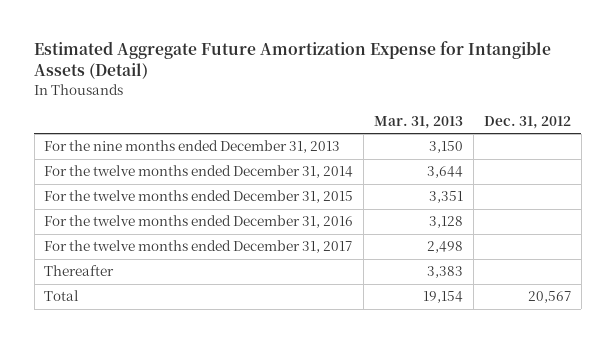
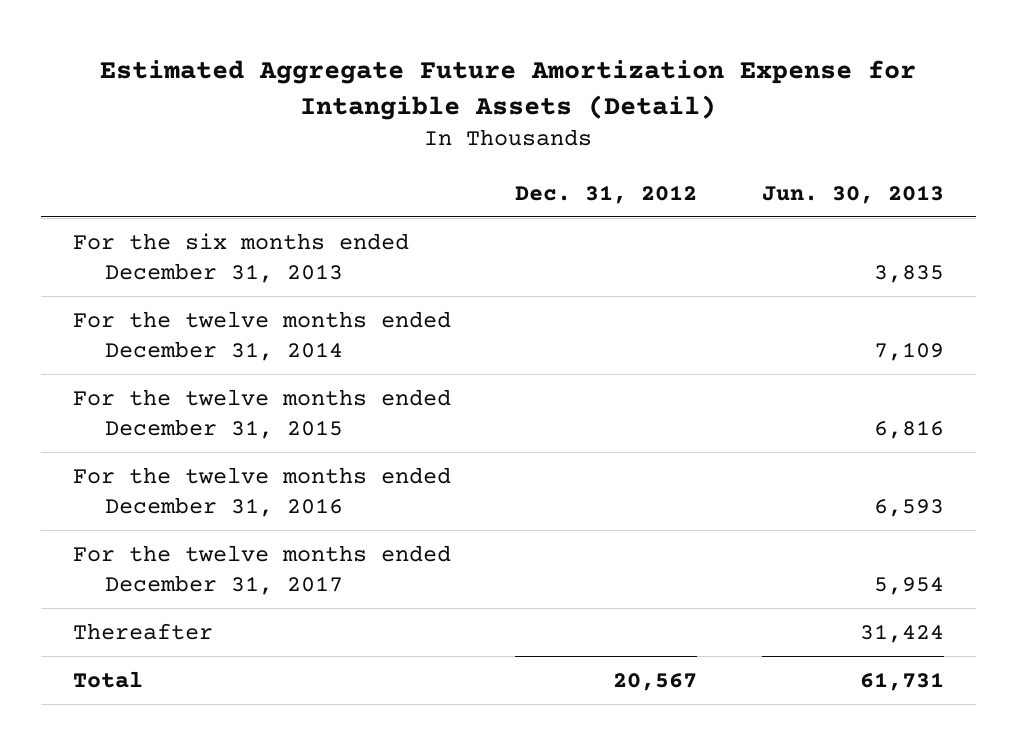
- | Mar. 31, 2013 | Dec. 31, 2012
+ | Dec. 31, 2012 | Jun. 30, 2013
- For the nine months ended December 31, 2013 | 3,150 |
+ For the six months ended December 31, 2013 | | 3,835

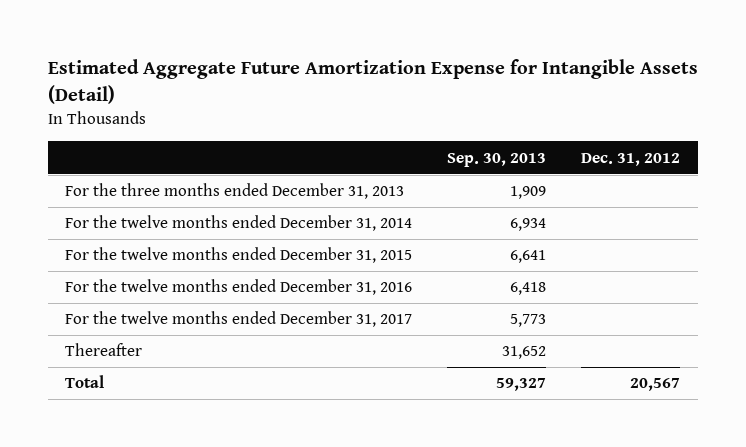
- | Dec. 31, 2012 | Jun. 30, 2013
+ | Sep. 30, 2013 | Dec. 31, 2012
- For the six months ended December 31, 2013 | | 3,835
+ For the three months ended December 31, 2013 | 1,909 |

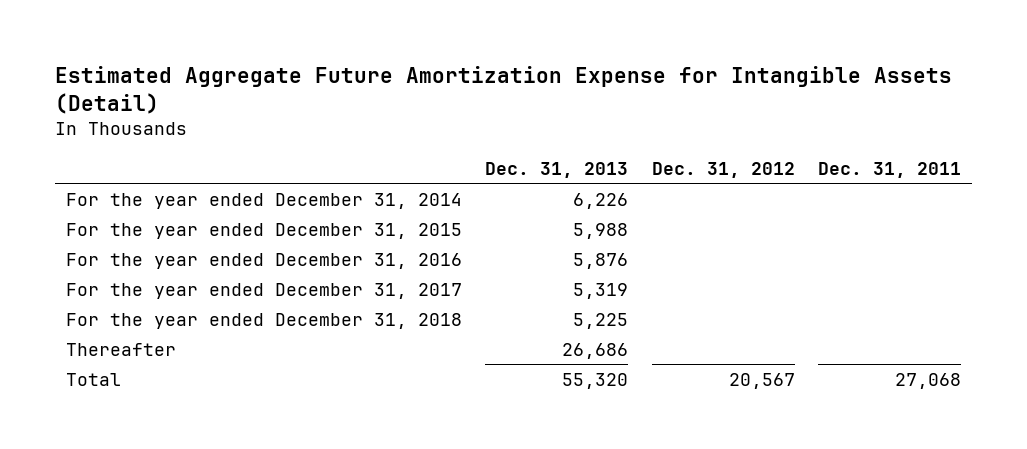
- | Sep. 30, 2013 | Dec. 31, 2012
+ | Dec. 31, 2013 | Dec. 31, 2012 | Dec. 31, 2011
- For the three months ended December 31, 2013 | 1,909 |
- For the twelve months ended December 31, 2014 | 6,934 |
- For the twelve months ended December 31, 2015 | 6,641 |
- For the twelve months ended December 31, 2016 | 6,418 |
- For the twelve months ended December 31, 2017 | 5,773 |
+ For the year ended December 31, 2014 | 6,226 | |
+ For the year ended December 31, 2015 | 5,988 | |
+ For the year ended December 31, 2016 | 5,876 | |
+ For the year ended December 31, 2017 | 5,319 | |
+ For the year ended December 31, 2018 | 5,225 | |

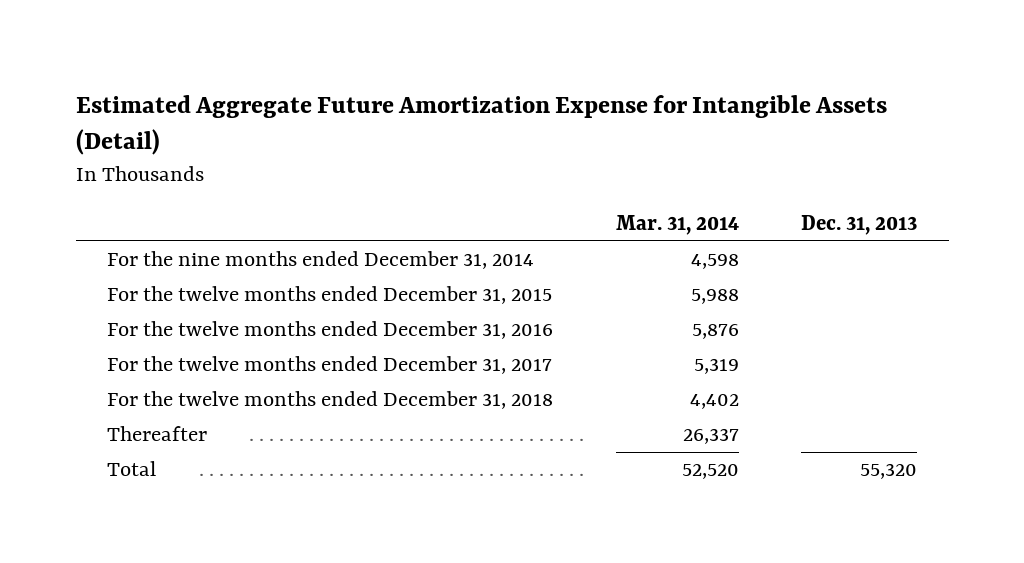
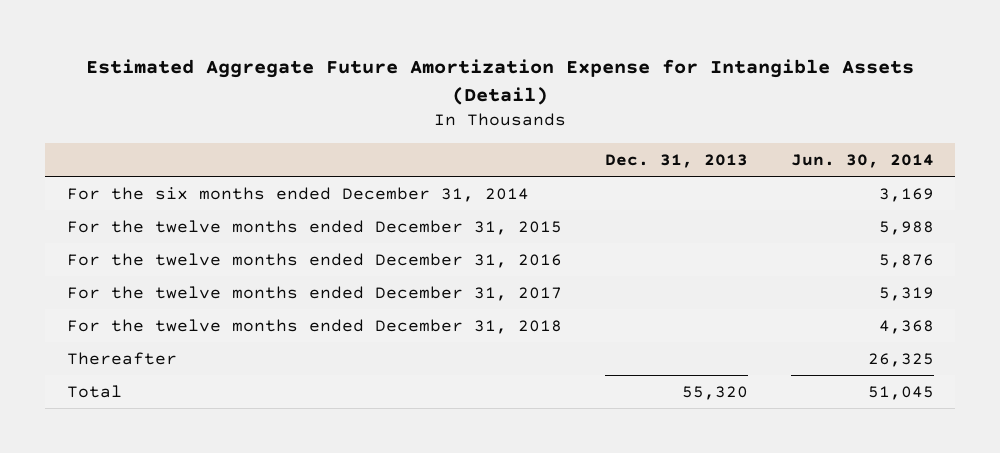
- | Mar. 31, 2014 | Dec. 31, 2013
+ | Dec. 31, 2013 | Jun. 30, 2014
- For the nine months ended December 31, 2014 | 4,598 |
+ For the six months ended December 31, 2014 | | 3,169

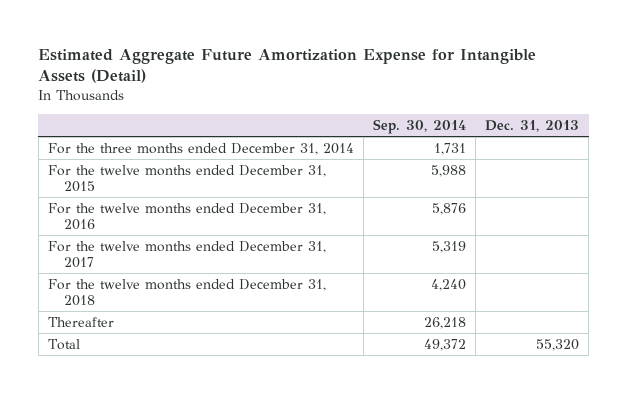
- | Dec. 31, 2013 | Jun. 30, 2014
+ | Sep. 30, 2014 | Dec. 31, 2013
- For the six months ended December 31, 2014 | | 3,169
+ For the three months ended December 31, 2014 | 1,731 |

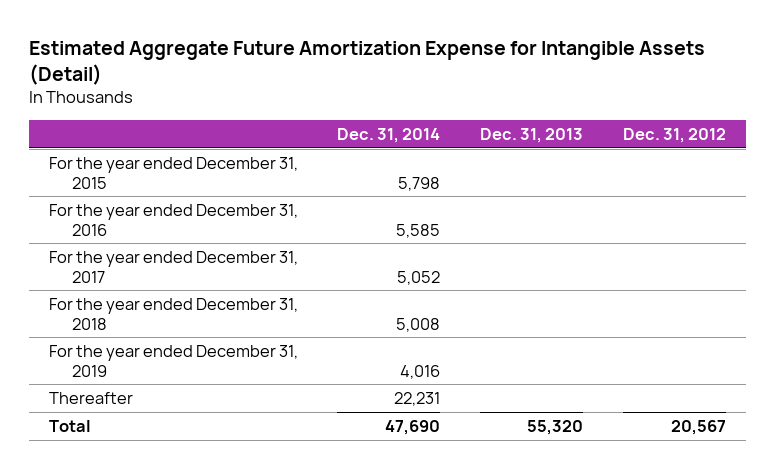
- | Sep. 30, 2014 | Dec. 31, 2013
+ | Dec. 31, 2014 | Dec. 31, 2013 | Dec. 31, 2012
- For the three months ended December 31, 2014 | 1,731 |
- For the twelve months ended December 31, 2015 | 5,988 |
- For the twelve months ended December 31, 2016 | 5,876 |
- For the twelve months ended December 31, 2017 | 5,319 |
- For the twelve months ended December 31, 2018 | 4,240 |
+ For the year ended December 31, 2015 | 5,798 | |
+ For the year ended December 31, 2016 | 5,585 | |
+ For the year ended December 31, 2017 | 5,052 | |
+ For the year ended December 31, 2018 | 5,008 | |
+ For the year ended December 31, 2019 | 4,016 | |

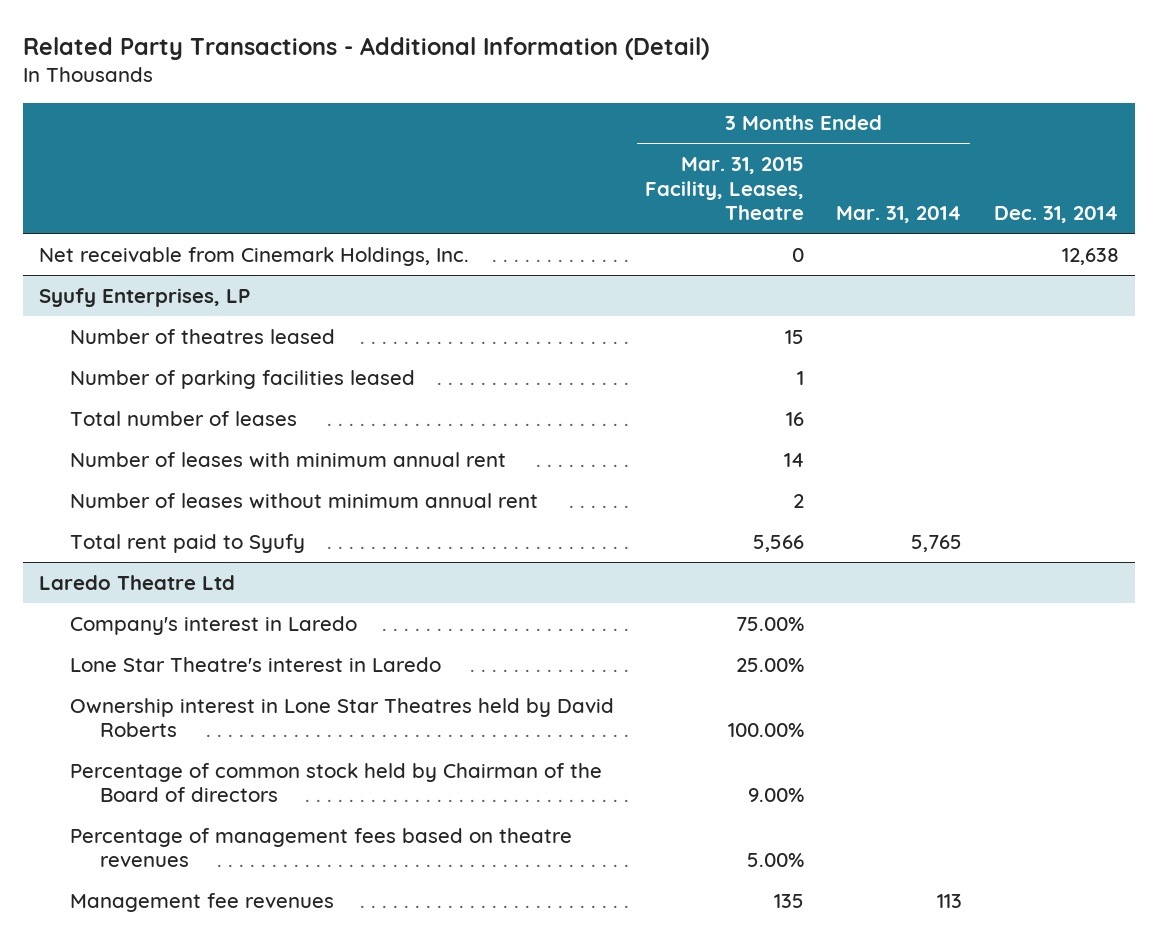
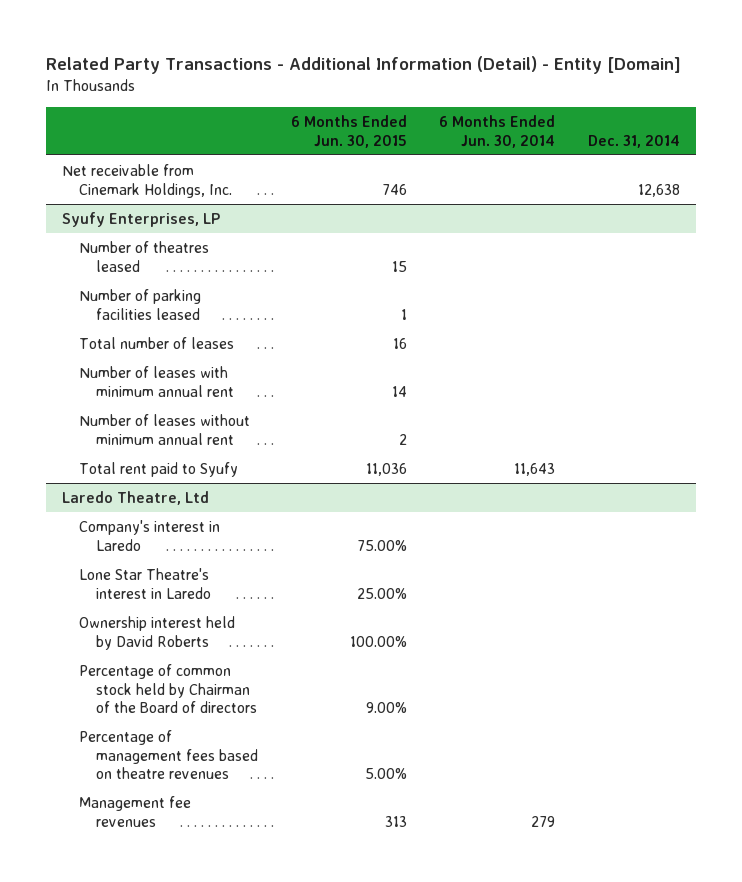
- Related Party Transactions - Additional Information (Detail)
+ Related Party Transactions - Additional Information (Detail) - Entity [Domain]
- | 3 Months Ended Mar. 31, 2015 Facility, Leases, Theatre | 3 Months Ended Mar. 31, 2014 | Dec. 31, 2014
+ | 6 Months Ended Jun. 30, 2015 | 6 Months Ended Jun. 30, 2014 | Dec. 31, 2014
- Laredo Theatre Ltd
+ Laredo Theatre, Ltd
- Ownership interest in Lone Star Theatres held by David Roberts | 100.00% | |
+ Ownership interest held by David Roberts | 100.00% | |

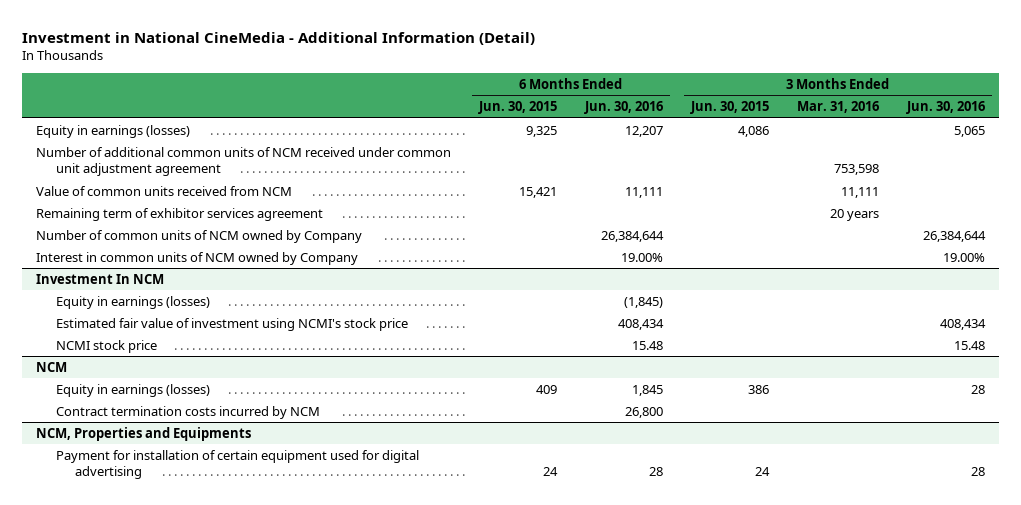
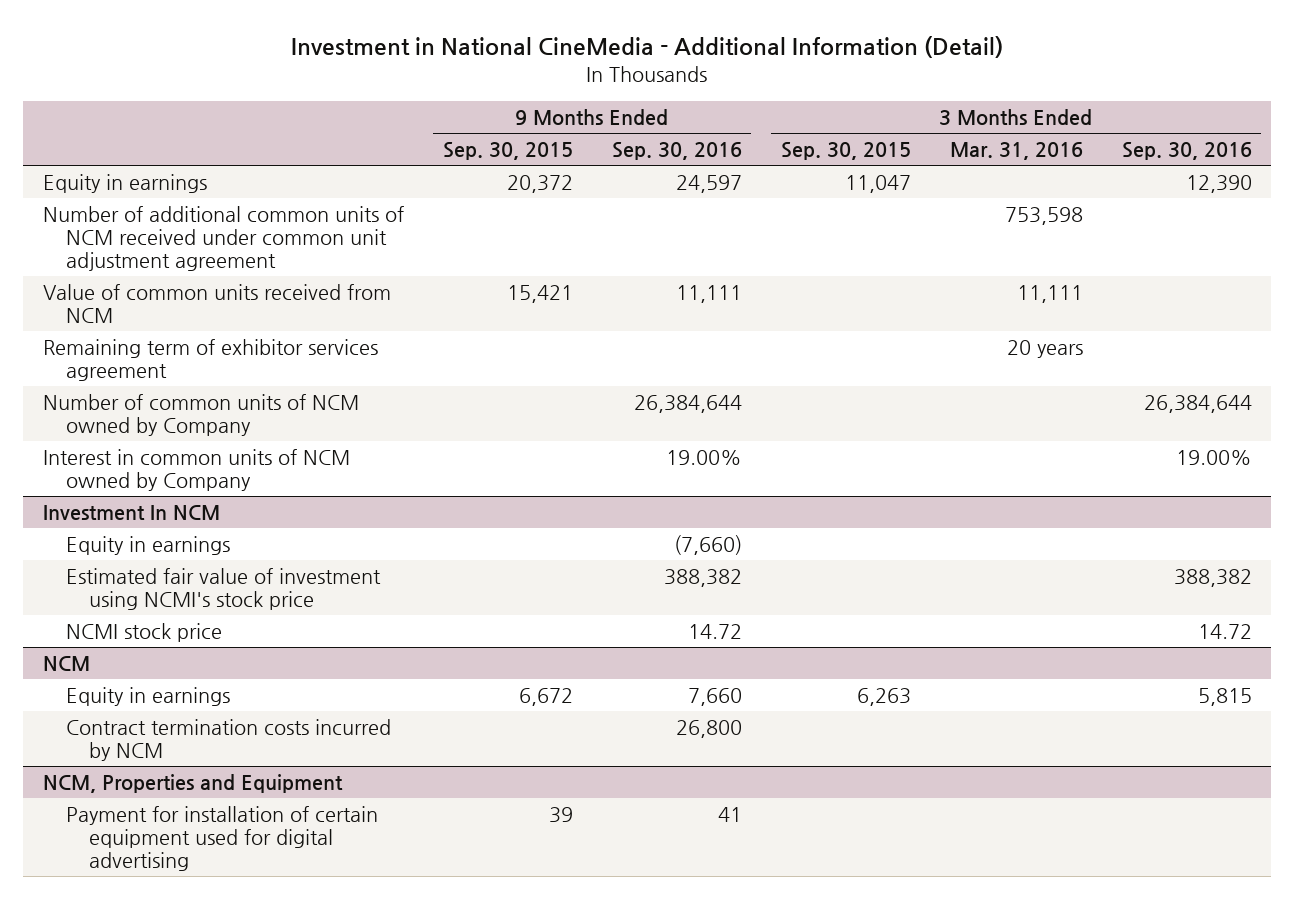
- | 6 Months Ended Jun. 30, 2015 | 6 Months Ended Jun. 30, 2016 | 3 Months Ended Jun. 30, 2015 | 3 Months Ended Mar. 31, 2016 | 3 Months Ended Jun. 30, 2016
+ | 9 Months Ended Sep. 30, 2015 | 9 Months Ended Sep. 30, 2016 | 3 Months Ended Sep. 30, 2015 | 3 Months Ended Mar. 31, 2016 | 3 Months Ended Sep. 30, 2016
- Equity in earnings (losses) | 9,325 | 12,207 | 4,086 | | 5,065
+ Equity in earnings | 20,372 | 24,597 | 11,047 | | 12,390
@ Investment In NCM
- Equity in earnings (losses) | | (1,845) | | |
+ Equity in earnings | | (7,660) | | |
@ NCM
- Equity in earnings (losses) | 409 | 1,845 | 386 | | 28
+ Equity in earnings | 6,672 | 7,660 | 6,263 | | 5,815
- NCM, Properties and Equipments
+ NCM, Properties and Equipment

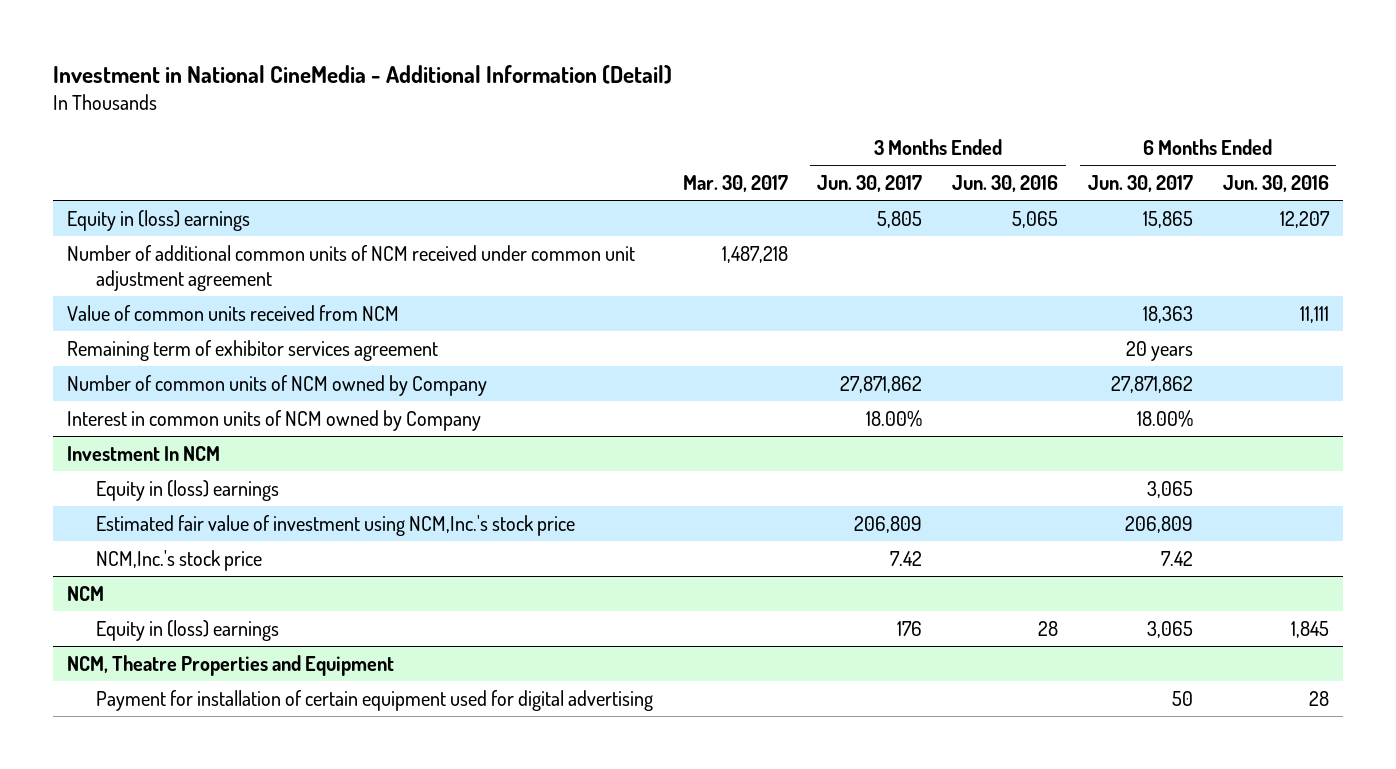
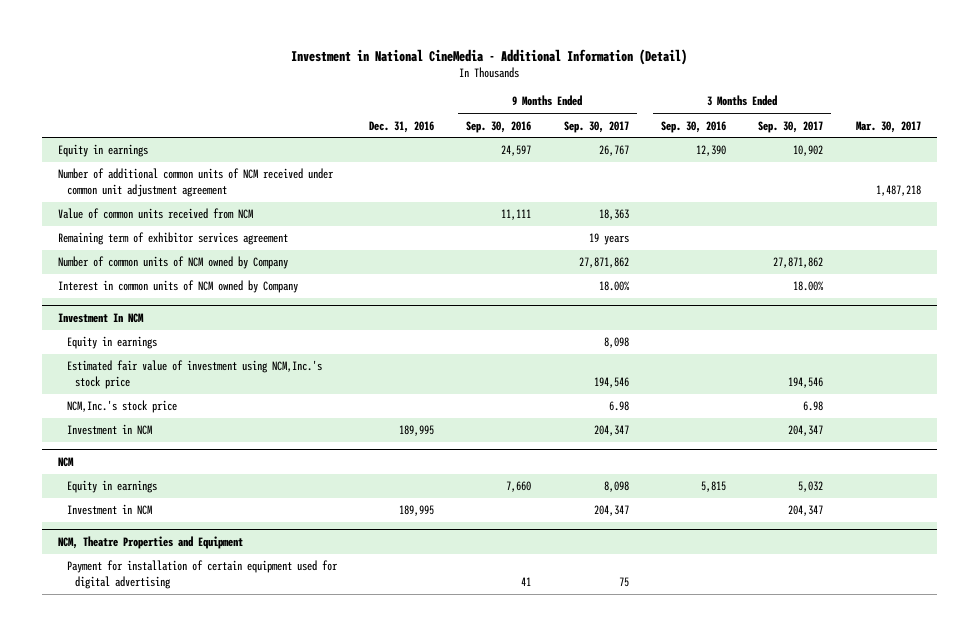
- | Mar. 30, 2017 | 3 Months Ended Jun. 30, 2017 | 3 Months Ended Jun. 30, 2016 | 6 Months Ended Jun. 30, 2017 | 6 Months Ended Jun. 30, 2016
+ | Dec. 31, 2016 | 9 Months Ended Sep. 30, 2016 | 9 Months Ended Sep. 30, 2017 | 3 Months Ended Sep. 30, 2016 | 3 Months Ended Sep. 30, 2017 | Mar. 30, 2017
- Equity in (loss) earnings | | 5,805 | 5,065 | 15,865 | 12,207
+ Equity in earnings | | 24,597 | 26,767 | 12,390 | 10,902 |
@ Investment In NCM
- Equity in (loss) earnings | | | | 3,065 |
+ Equity in earnings | | | 8,098 | | |
+ Investment in NCM | 189,995 | | 204,347 | | 204,347 |
@ NCM
- Equity in (loss) earnings | | 176 | 28 | 3,065 | 1,845
+ Equity in earnings | | 7,660 | 8,098 | 5,815 | 5,032 |
+ Investment in NCM | 189,995 | | 204,347 | | 204,347 |

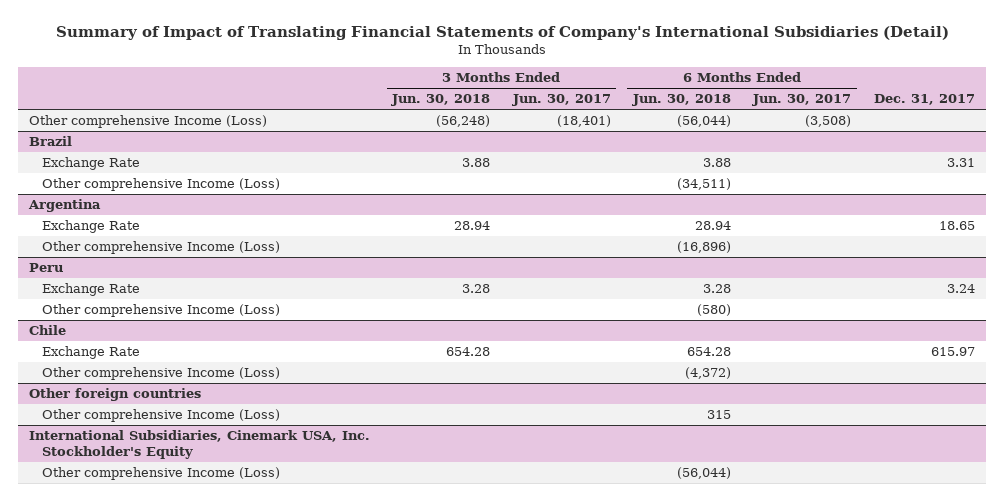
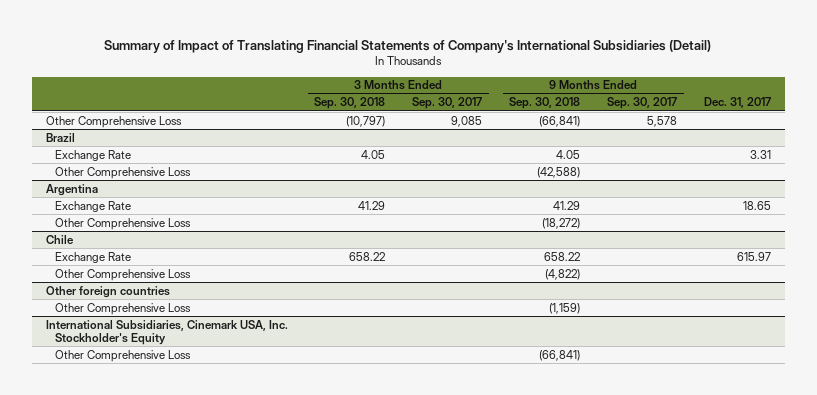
- | 3 Months Ended Jun. 30, 2018 | 3 Months Ended Jun. 30, 2017 | 6 Months Ended Jun. 30, 2018 | 6 Months Ended Jun. 30, 2017 | Dec. 31, 2017
+ | 3 Months Ended Sep. 30, 2018 | 3 Months Ended Sep. 30, 2017 | 9 Months Ended Sep. 30, 2018 | 9 Months Ended Sep. 30, 2017 | Dec. 31, 2017
- Other comprehensive Income (Loss) | (56,248) | (18,401) | (56,044) | (3,508) |
+ Other Comprehensive Loss | (10,797) | 9,085 | (66,841) | 5,578 |
@ Brazil
- Other comprehensive Income (Loss) | | | (34,511) | |
+ Other Comprehensive Loss | | | (42,588) | |
@ Argentina
- Other comprehensive Income (Loss) | | | (16,896) | |
- Peru
- Exchange Rate | 3.28 | | 3.28 | | 3.24
- Other comprehensive Income (Loss) | | | (580) | |
@ Argentina
+ Other Comprehensive Loss | | | (18,272) | |
@ Chile
- Other comprehensive Income (Loss) | | | (4,372) | |
+ Other Comprehensive Loss | | | (4,822) | |
@ Other foreign countries
- Other comprehensive Income (Loss) | | | 315 | |
+ Other Comprehensive Loss | | | (1,159) | |
@ International Subsidiaries, Cinemark USA, Inc. Stockholder's Equity
- Other comprehensive Income (Loss) | | | (56,044) | |
+ Other Comprehensive Loss | | | (66,841) | |

